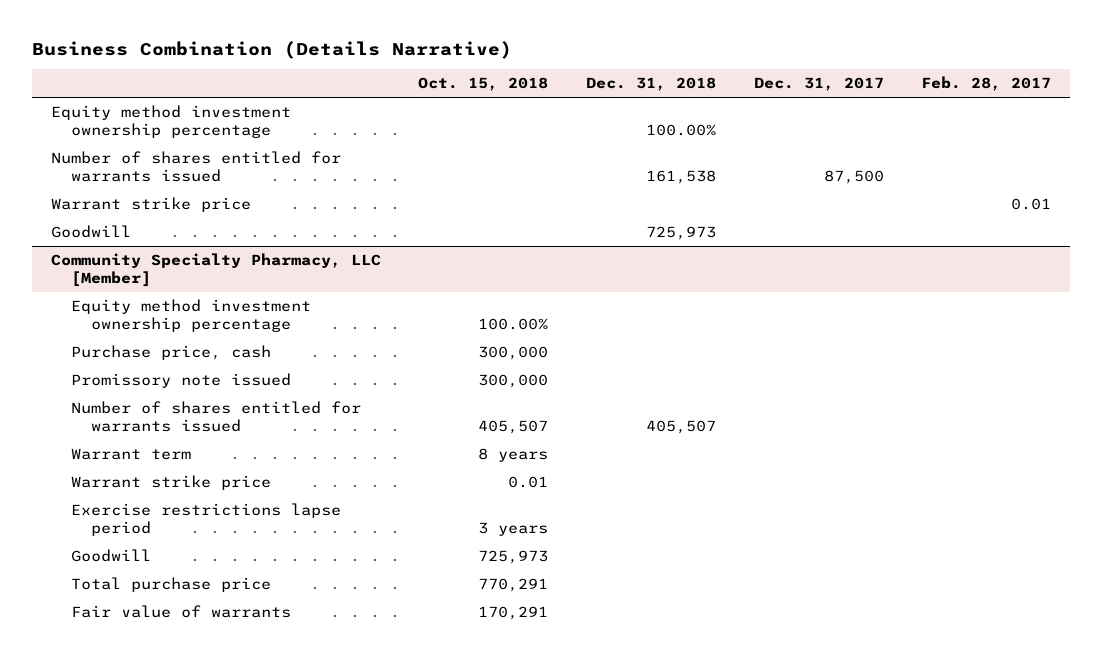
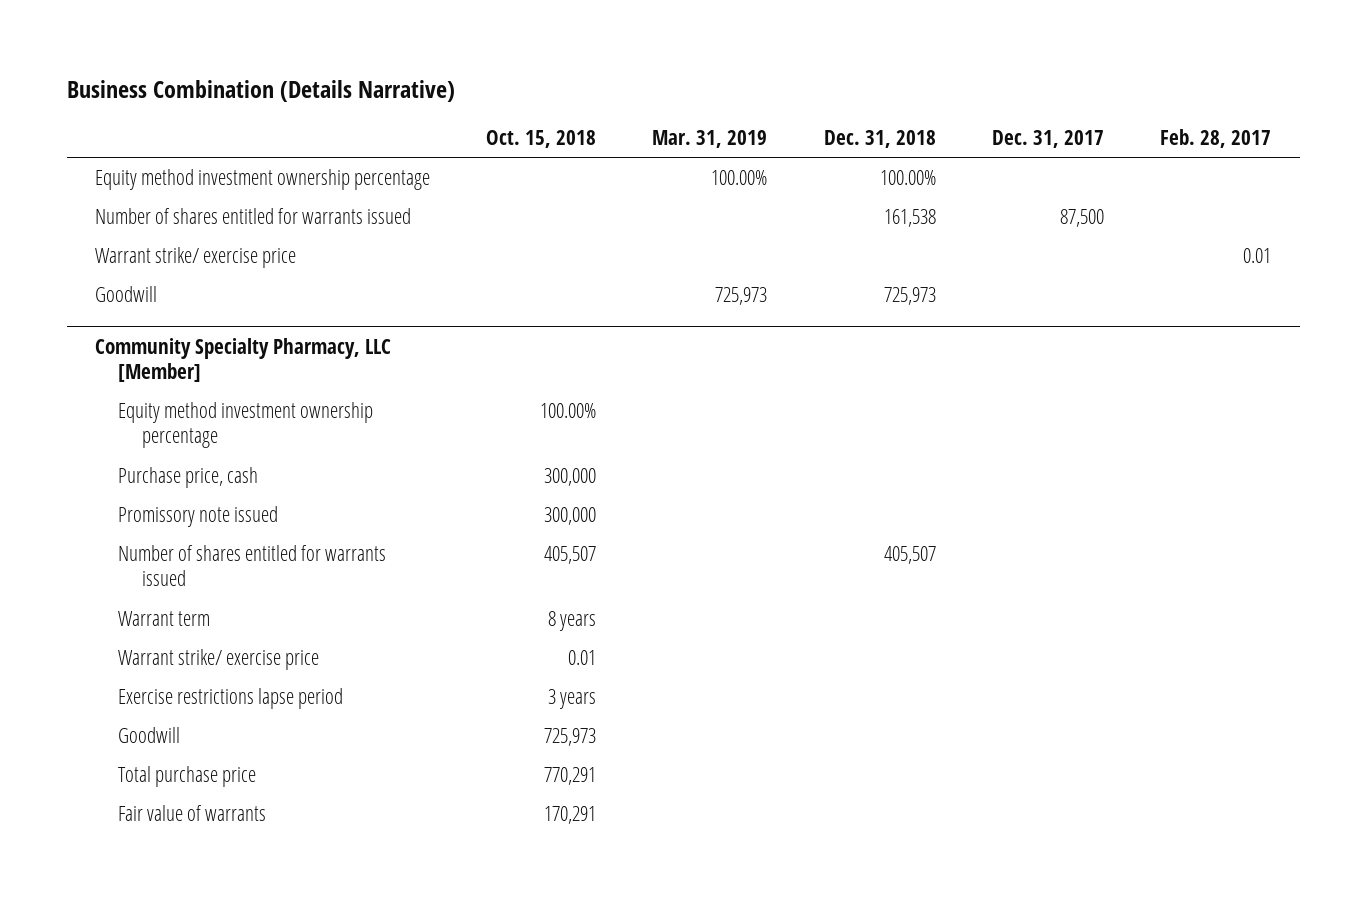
- | Oct. 15, 2018 | Dec. 31, 2018 | Dec. 31, 2017 | Feb. 28, 2017
+ | Oct. 15, 2018 | Mar. 31, 2019 | Dec. 31, 2018 | Dec. 31, 2017 | Feb. 28, 2017
- Warrant strike price | | | | 0.01
+ Warrant strike/ exercise price | | | | | 0.01
@ Community Specialty Pharmacy, LLC [Member]
- Warrant strike price | 0.01 | | |
+ Warrant strike/ exercise price | 0.01 | | | |

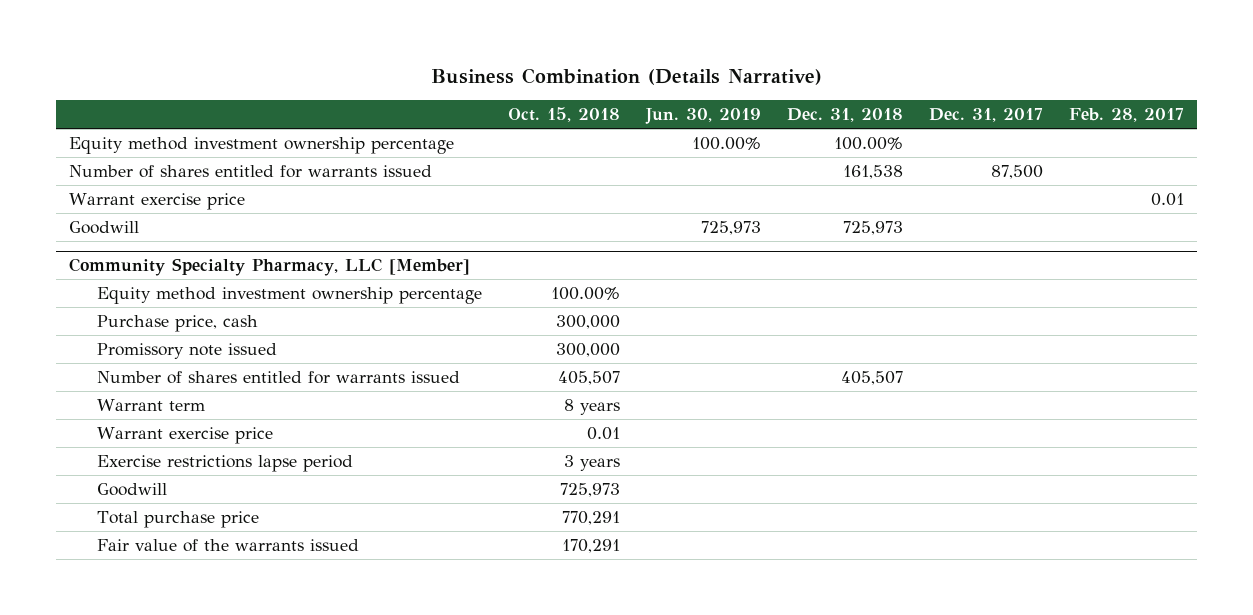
- | Oct. 15, 2018 | Mar. 31, 2019 | Dec. 31, 2018 | Dec. 31, 2017 | Feb. 28, 2017
+ | Oct. 15, 2018 | Jun. 30, 2019 | Dec. 31, 2018 | Dec. 31, 2017 | Feb. 28, 2017
- Warrant strike/ exercise price | | | | | 0.01
+ Warrant exercise price | | | | | 0.01
@ Community Specialty Pharmacy, LLC [Member]
- Warrant strike/ exercise price | 0.01 | | | |
+ Warrant exercise price | 0.01 | | | |
- Fair value of warrants | 170,291 | | | |
+ Fair value of the warrants issued | 170,291 | | | |

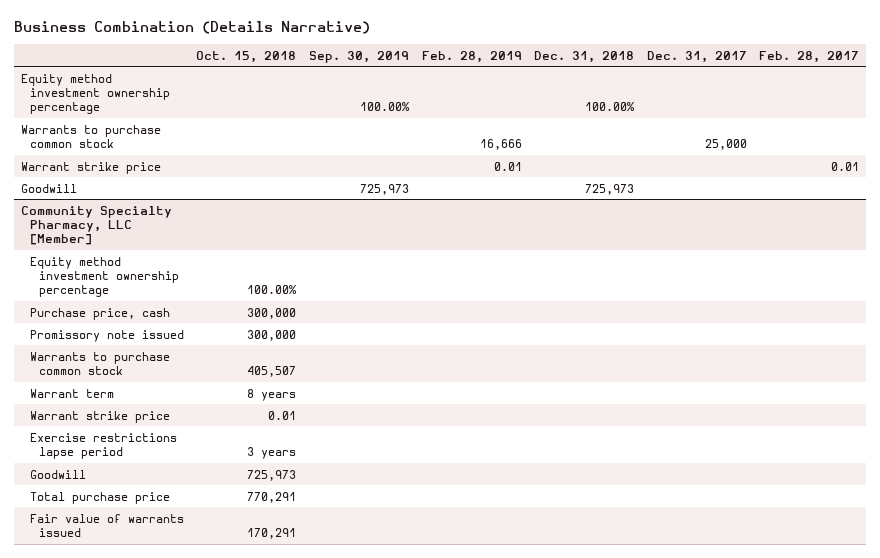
- | Oct. 15, 2018 | Jun. 30, 2019 | Dec. 31, 2018 | Dec. 31, 2017 | Feb. 28, 2017
+ | Oct. 15, 2018 | Sep. 30, 2019 | Feb. 28, 2019 | Dec. 31, 2018 | Dec. 31, 2017 | Feb. 28, 2017
- Number of shares entitled for warrants issued | | | 161,538 | 87,500 |
- Warrant exercise price | | | | | 0.01
+ Warrants to purchase common stock | | | 16,666 | | 25,000 |
+ Warrant strike price | | | 0.01 | | | 0.01
@ Community Specialty Pharmacy, LLC [Member]
- Number of shares entitled for warrants issued | 405,507 | | 405,507 | |
+ Warrants to purchase common stock | 405,507 | | | | |
- Warrant exercise price | 0.01 | | | |
+ Warrant strike price | 0.01 | | | | |
- Fair value of the warrants issued | 170,291 | | | |
+ Fair value of warrants issued | 170,291 | | | | |

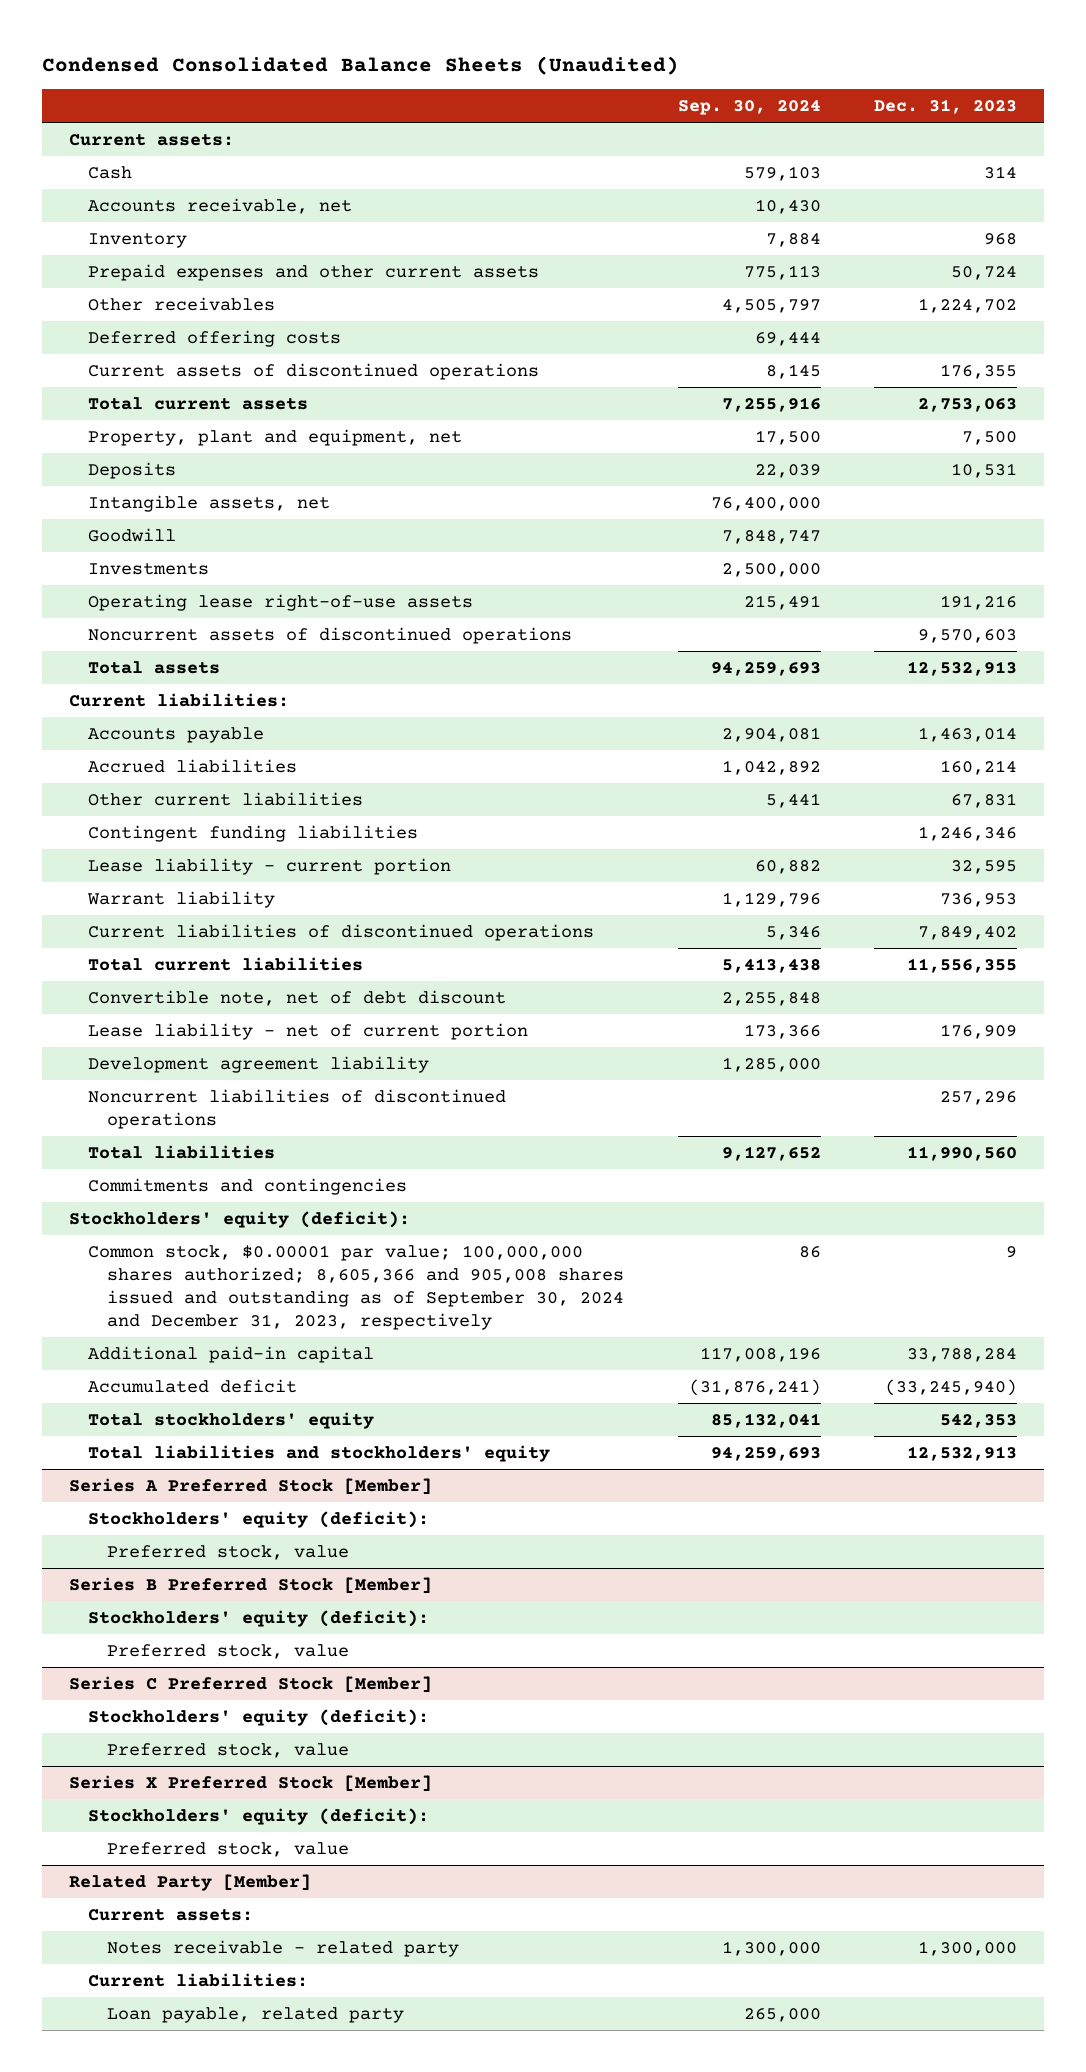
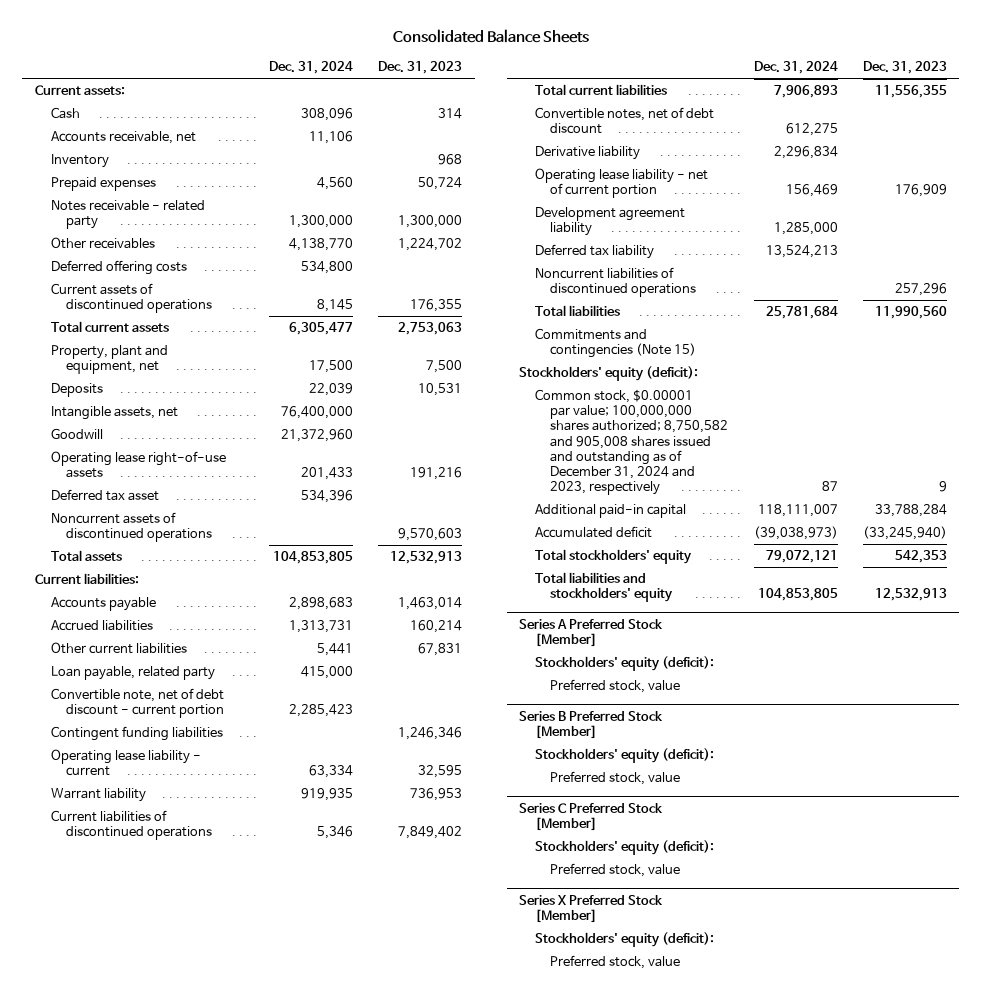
- Condensed Consolidated Balance Sheets (Unaudited)
+ Consolidated Balance Sheets
- | Sep. 30, 2024 | Dec. 31, 2023
+ | Dec. 31, 2024 | Dec. 31, 2023
- Prepaid expenses and other current assets | 775,113 | 50,724
+ Prepaid expenses | 4,560 | 50,724
+ Notes receivable - related party | 1,300,000 | 1,300,000
- Investments | 2,500,000 |
+ Deferred tax asset | 534,396 |
+ Loan payable, related party | 415,000 |
+ Convertible note, net of debt discount - current portion | 2,285,423 |
- Lease liability - current portion | 60,882 | 32,595
+ Operating lease liability - current | 63,334 | 32,595
- Convertible note, net of debt discount | 2,255,848 |
- Lease liability - net of current portion | 173,366 | 176,909
+ Convertible notes, net of debt discount | 612,275 |
+ Derivative liability | 2,296,834 |
+ Operating lease liability - net of current portion | 156,469 | 176,909
+ Deferred tax liability | 13,524,213 |
- Commitments and contingencies
+ Commitments and contingencies (Note 15)
- Common stock, $0.00001 par value; 100,000,000 shares authorized; 8,605,366 and 905,008 shares issued and outstanding as of September 30, 2024 and December 31, 2023, respectively | 86 | 9
+ Common stock, $0.00001 par value; 100,000,000 shares authorized; 8,750,582 and 905,008 shares issued and outstanding as of December 31, 2024 and 2023, respectively | 87 | 9
- Related Party [Member]
- Current assets:
- Notes receivable - related party | 1,300,000 | 1,300,000
- Current liabilities:
- Loan payable, related party | 265,000 |

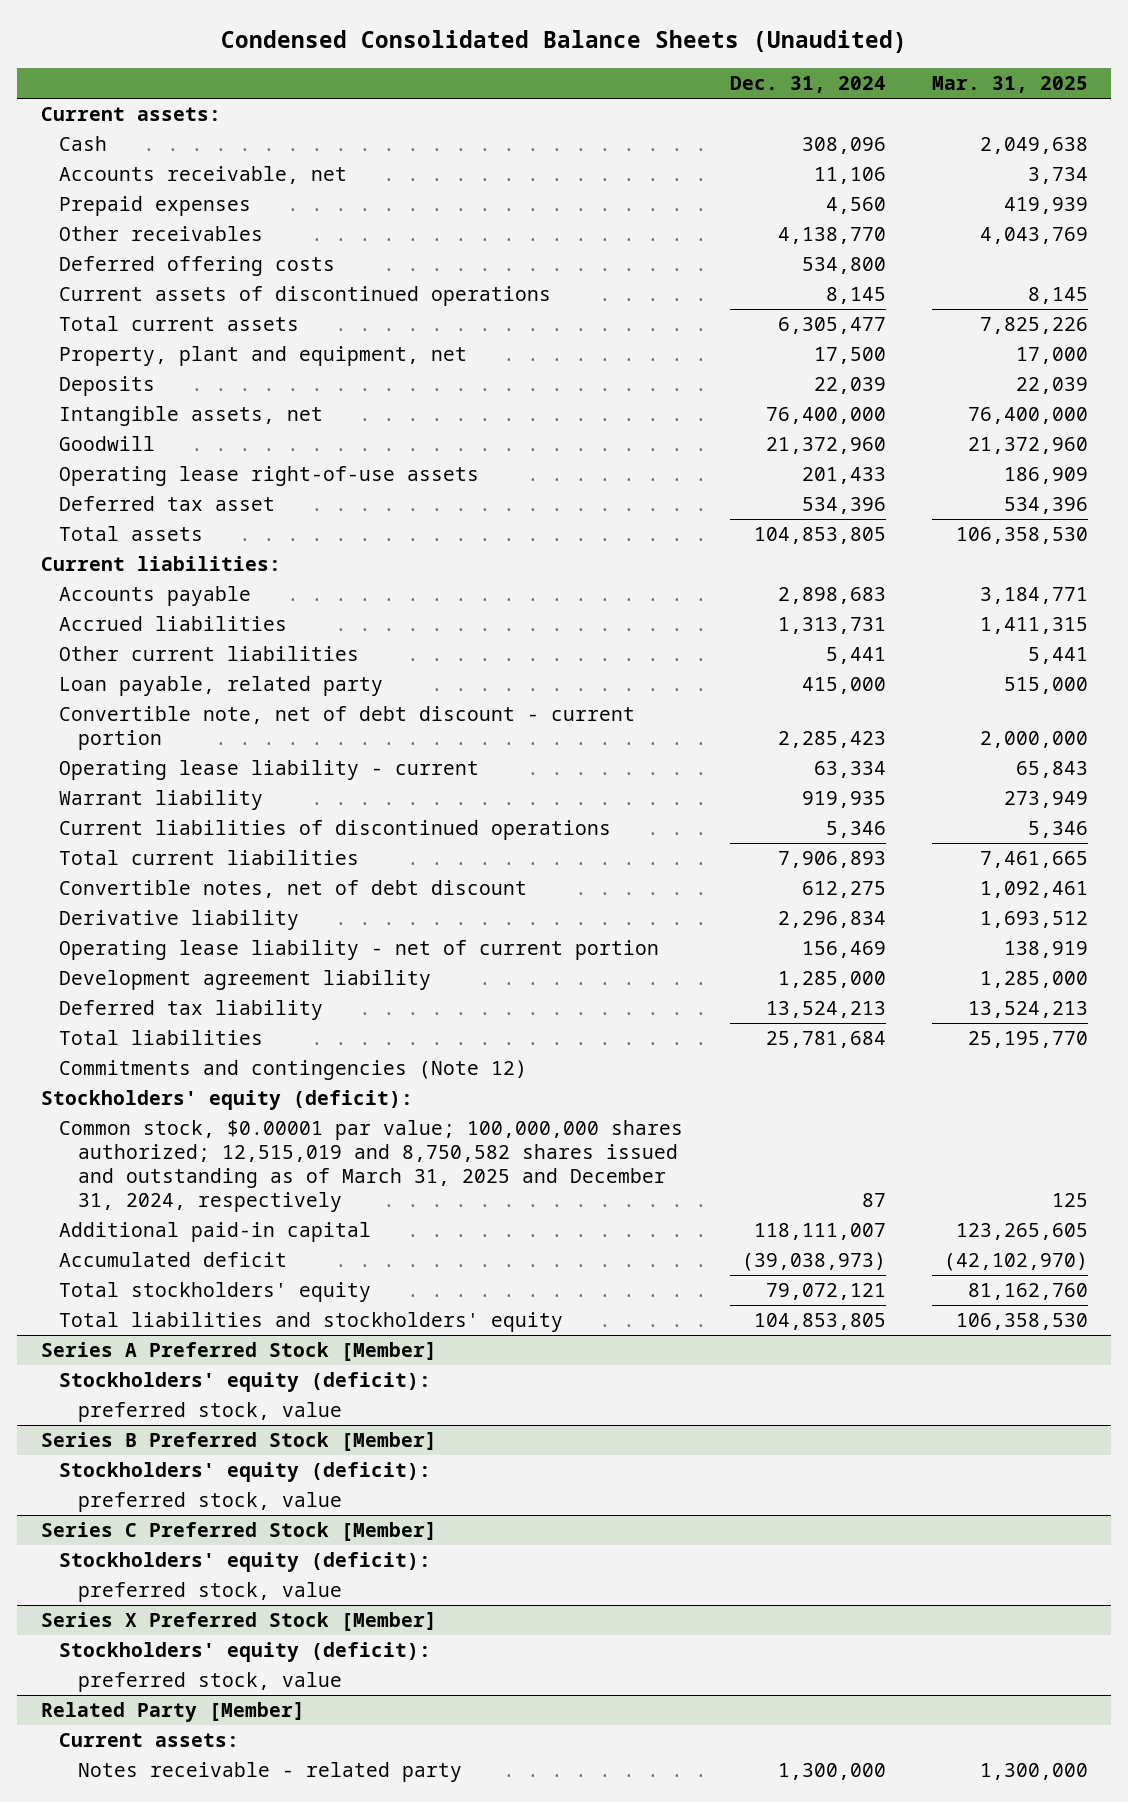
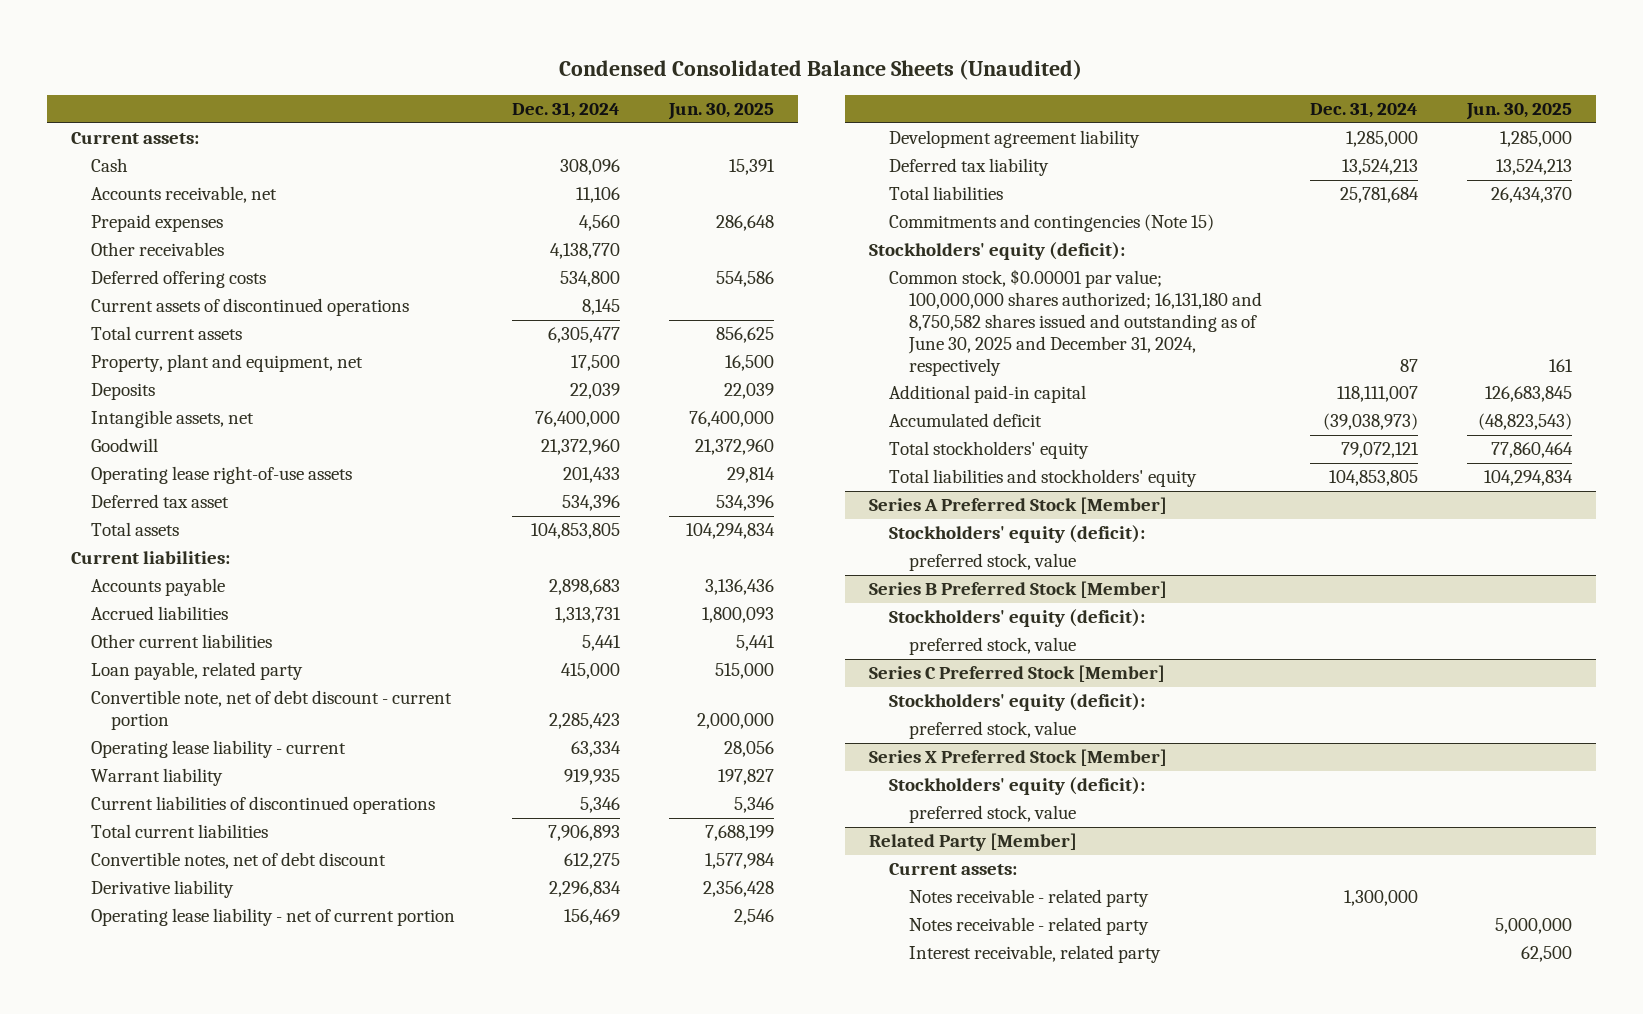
- | Dec. 31, 2024 | Mar. 31, 2025
+ | Dec. 31, 2024 | Jun. 30, 2025
- Commitments and contingencies (Note 12)
+ Commitments and contingencies (Note 15)
- Common stock, $0.00001 par value; 100,000,000 shares authorized; 12,515,019 and 8,750,582 shares issued and outstanding as of March 31, 2025 and December 31, 2024, respectively | 87 | 125
+ Common stock, $0.00001 par value; 100,000,000 shares authorized; 16,131,180 and 8,750,582 shares issued and outstanding as of June 30, 2025 and December 31, 2024, respectively | 87 | 161
@ Related Party [Member]
+ Notes receivable - related party | | 5,000,000
+ Interest receivable, related party | | 62,500

